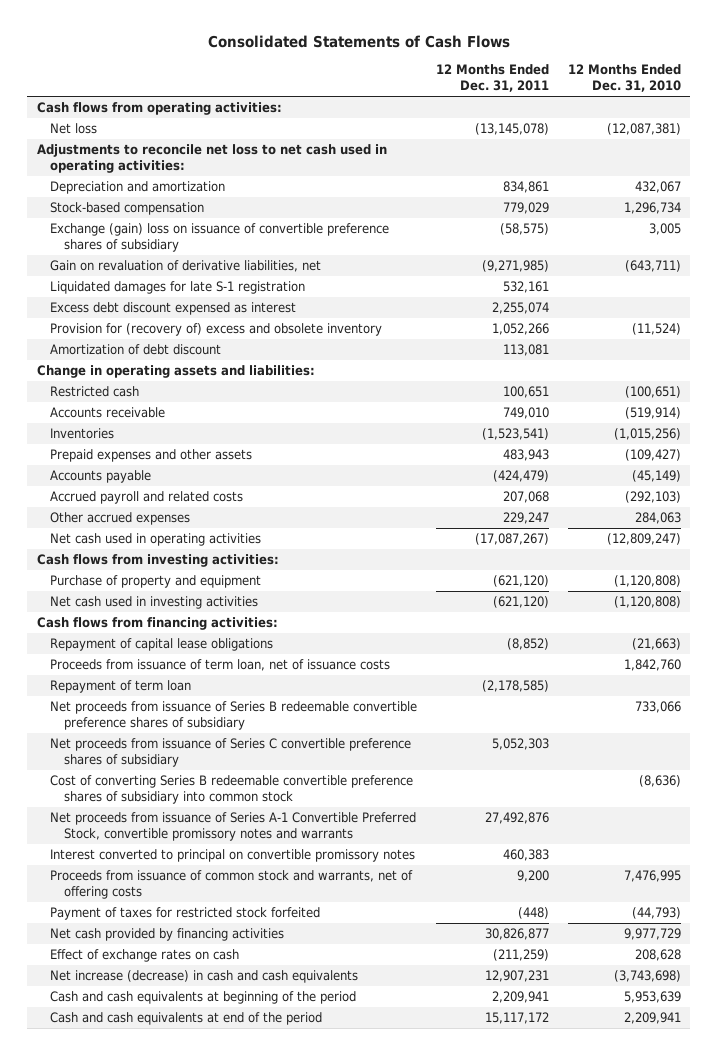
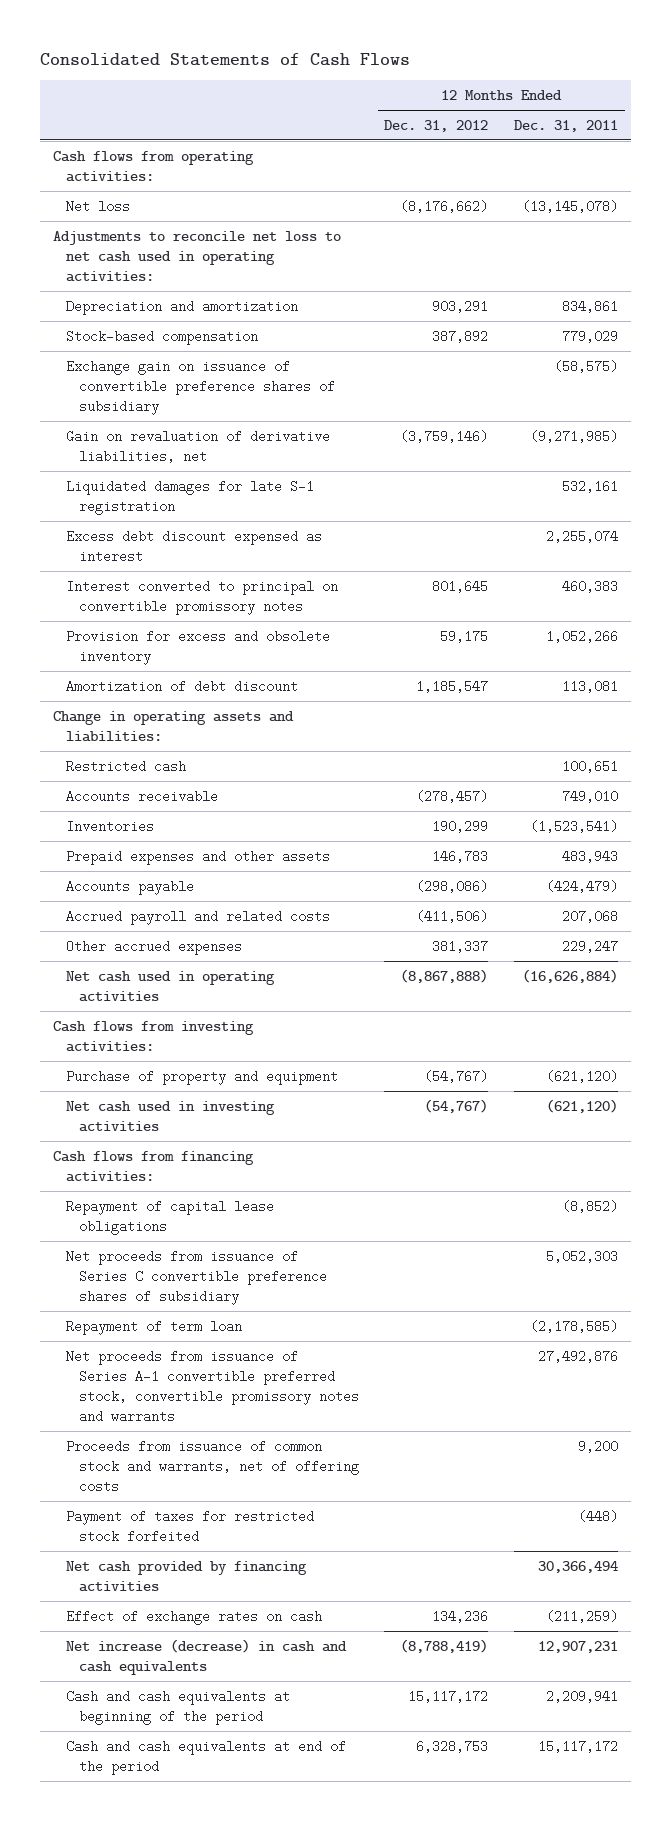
- | 12 Months Ended Dec. 31, 2011 | 12 Months Ended Dec. 31, 2010
+ | 12 Months Ended Dec. 31, 2012 | 12 Months Ended Dec. 31, 2011
- Exchange (gain) loss on issuance of convertible preference shares of subsidiary | (58,575) | 3,005
+ Exchange gain on issuance of convertible preference shares of subsidiary | | (58,575)
- Provision for (recovery of) excess and obsolete inventory | 1,052,266 | (11,524)
moved up: Interest converted to principal on convertible promissory notes | 801,645 | 460,383
+ Provision for excess and obsolete inventory | 59,175 | 1,052,266
- Net cash used in operating activities | (17,087,267) | (12,809,247)
+ Net cash used in operating activities | (8,867,888) | (16,626,884)
- Proceeds from issuance of term loan, net of issuance costs | | 1,842,760
- Net proceeds from issuance of Series B redeemable convertible preference shares of subsidiary | | 733,066
- Cost of converting Series B redeemable convertible preference shares of subsidiary into common stock | | (8,636)
- Net proceeds from issuance of Series A-1 Convertible Preferred Stock, convertible promissory notes and warrants | 27,492,876 |
moved down: Repayment of term loan | | (2,178,585)
+ Net proceeds from issuance of Series A-1 convertible preferred stock, convertible promissory notes and warrants | | 27,492,876
- Net cash provided by financing activities | 30,826,877 | 9,977,729
+ Net cash provided by financing activities | | 30,366,494

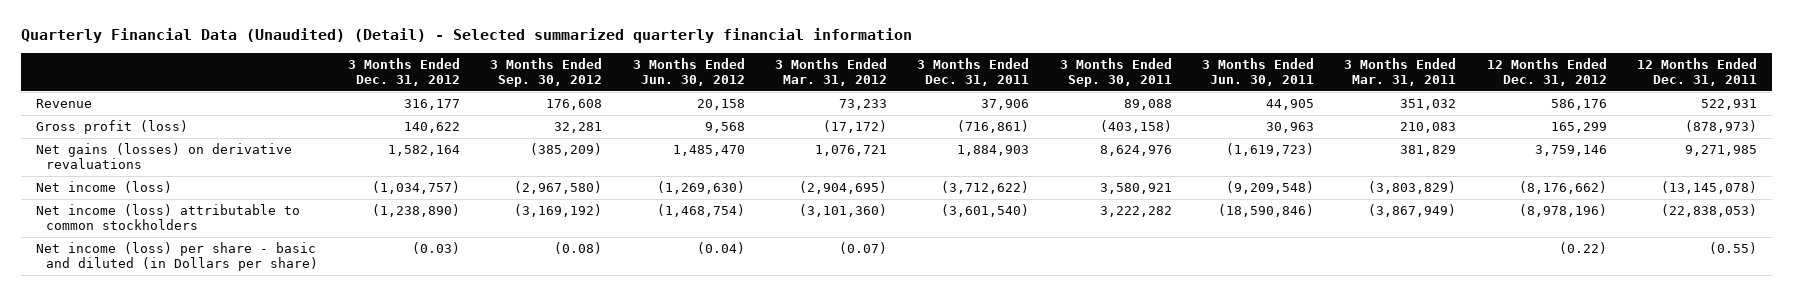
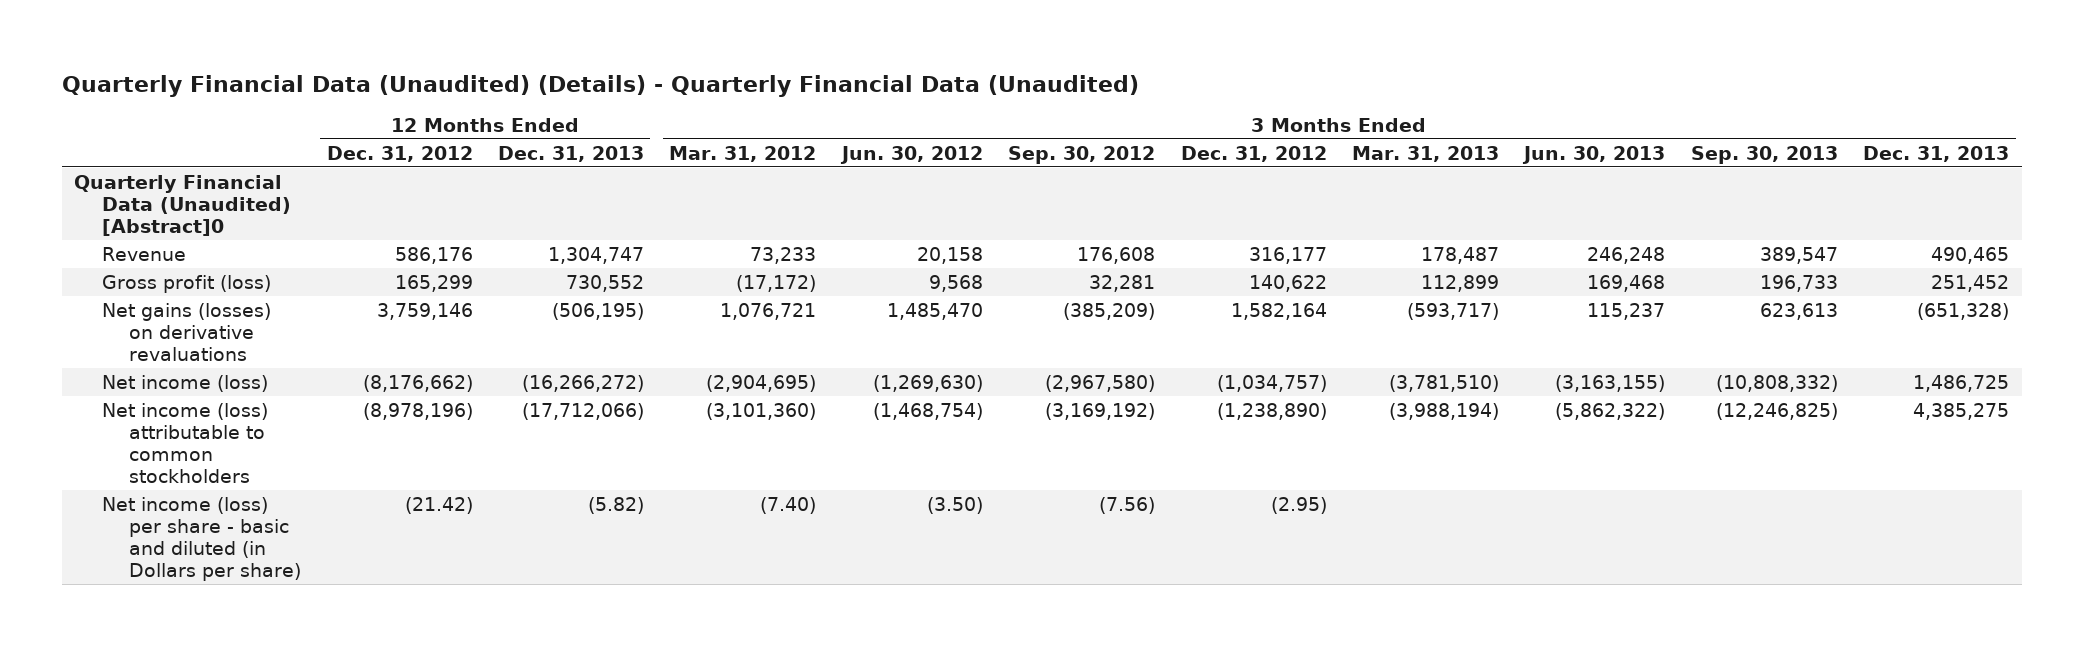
- Quarterly Financial Data (Unaudited) (Detail) - Selected summarized quarterly financial information
+ Quarterly Financial Data (Unaudited) (Details) - Quarterly Financial Data (Unaudited)
- | 3 Months Ended Dec. 31, 2012 | 3 Months Ended Sep. 30, 2012 | 3 Months Ended Jun. 30, 2012 | 3 Months Ended Mar. 31, 2012 | 3 Months Ended Dec. 31, 2011 | 3 Months Ended Sep. 30, 2011 | 3 Months Ended Jun. 30, 2011 | 3 Months Ended Mar. 31, 2011 | 12 Months Ended Dec. 31, 2012 | 12 Months Ended Dec. 31, 2011
+ | 12 Months Ended Dec. 31, 2012 | 12 Months Ended Dec. 31, 2013 | 3 Months Ended Mar. 31, 2012 | 3 Months Ended Jun. 30, 2012 | 3 Months Ended Sep. 30, 2012 | 3 Months Ended Dec. 31, 2012 | 3 Months Ended Mar. 31, 2013 | 3 Months Ended Jun. 30, 2013 | 3 Months Ended Sep. 30, 2013 | 3 Months Ended Dec. 31, 2013
+ Quarterly Financial Data (Unaudited) [Abstract]0
- Net income (loss) per share - basic and diluted (in Dollars per share) | (0.03) | (0.08) | (0.04) | (0.07) | | | | | (0.22) | (0.55)
+ Net income (loss) per share - basic and diluted (in Dollars per share) | (21.42) | (5.82) | (7.40) | (3.50) | (7.56) | (2.95) | | | |

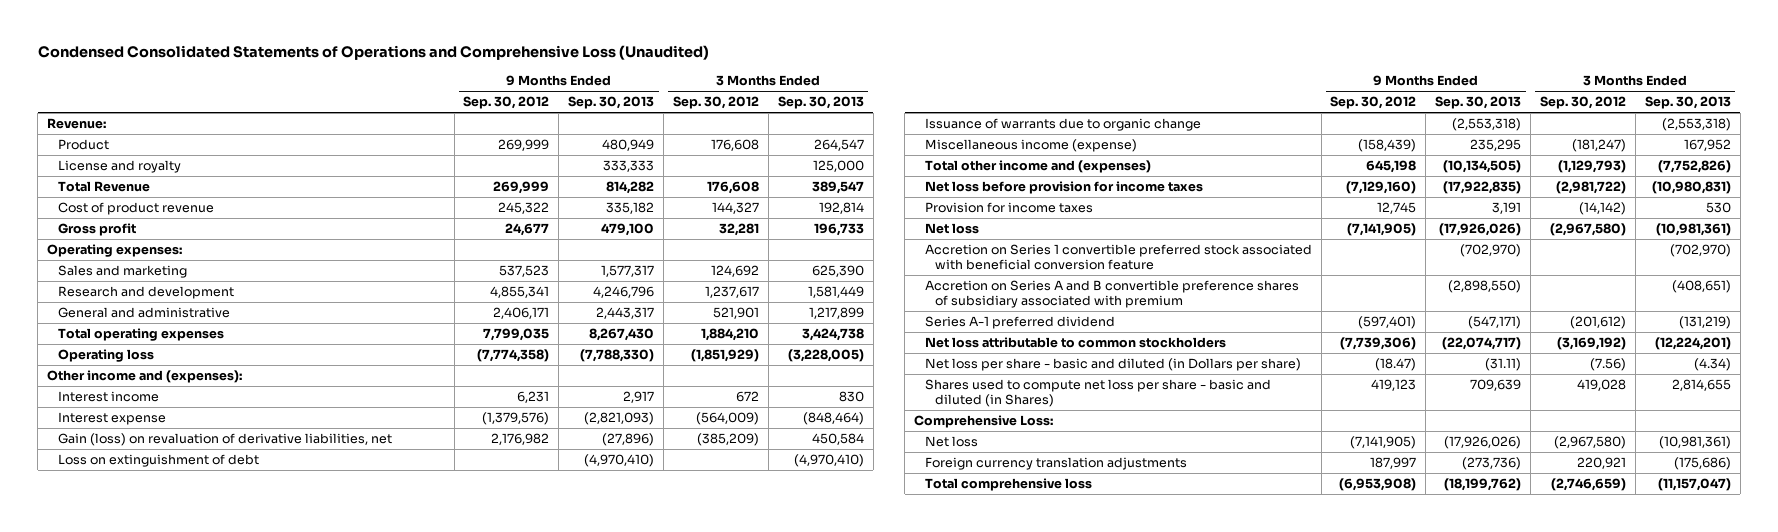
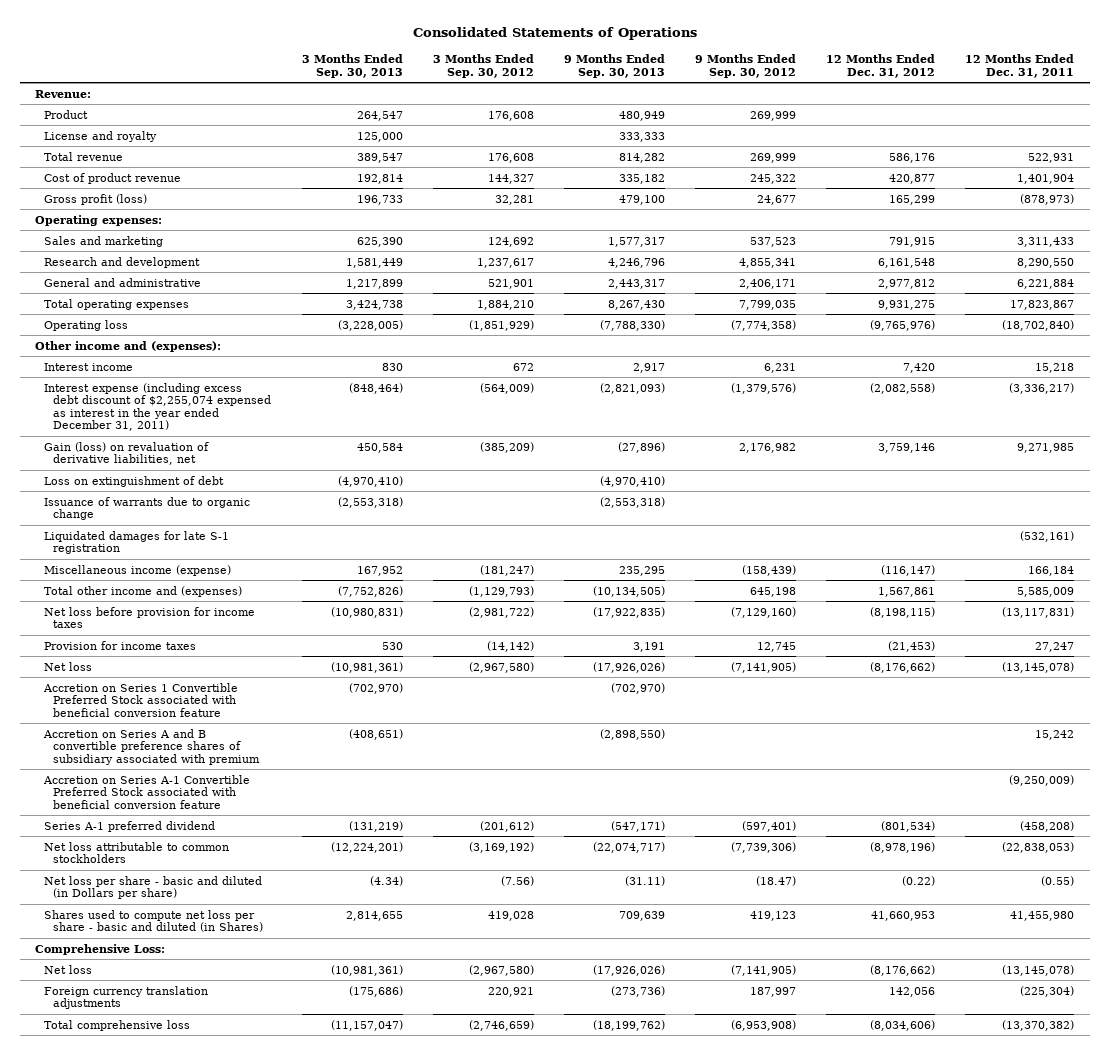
- Condensed Consolidated Statements of Operations and Comprehensive Loss (Unaudited)
+ Consolidated Statements of Operations
- | 9 Months Ended Sep. 30, 2012 | 9 Months Ended Sep. 30, 2013 | 3 Months Ended Sep. 30, 2012 | 3 Months Ended Sep. 30, 2013
+ | 3 Months Ended Sep. 30, 2013 | 3 Months Ended Sep. 30, 2012 | 9 Months Ended Sep. 30, 2013 | 9 Months Ended Sep. 30, 2012 | 12 Months Ended Dec. 31, 2012 | 12 Months Ended Dec. 31, 2011
- Total Revenue | 269,999 | 814,282 | 176,608 | 389,547
+ Total revenue | 389,547 | 176,608 | 814,282 | 269,999 | 586,176 | 522,931
- Gross profit | 24,677 | 479,100 | 32,281 | 196,733
+ Gross profit (loss) | 196,733 | 32,281 | 479,100 | 24,677 | 165,299 | (878,973)
- Interest expense | (1,379,576) | (2,821,093) | (564,009) | (848,464)
+ Interest expense (including excess debt discount of $2,255,074 expensed as interest in the year ended December 31, 2011) | (848,464) | (564,009) | (2,821,093) | (1,379,576) | (2,082,558) | (3,336,217)
+ Liquidated damages for late S-1 registration | | | | | | (532,161)
- Accretion on Series 1 convertible preferred stock associated with beneficial conversion feature | | (702,970) | | (702,970)
+ Accretion on Series 1 Convertible Preferred Stock associated with beneficial conversion feature | (702,970) | | (702,970) | | |
+ Accretion on Series A-1 Convertible Preferred Stock associated with beneficial conversion feature | | | | | | (9,250,009)

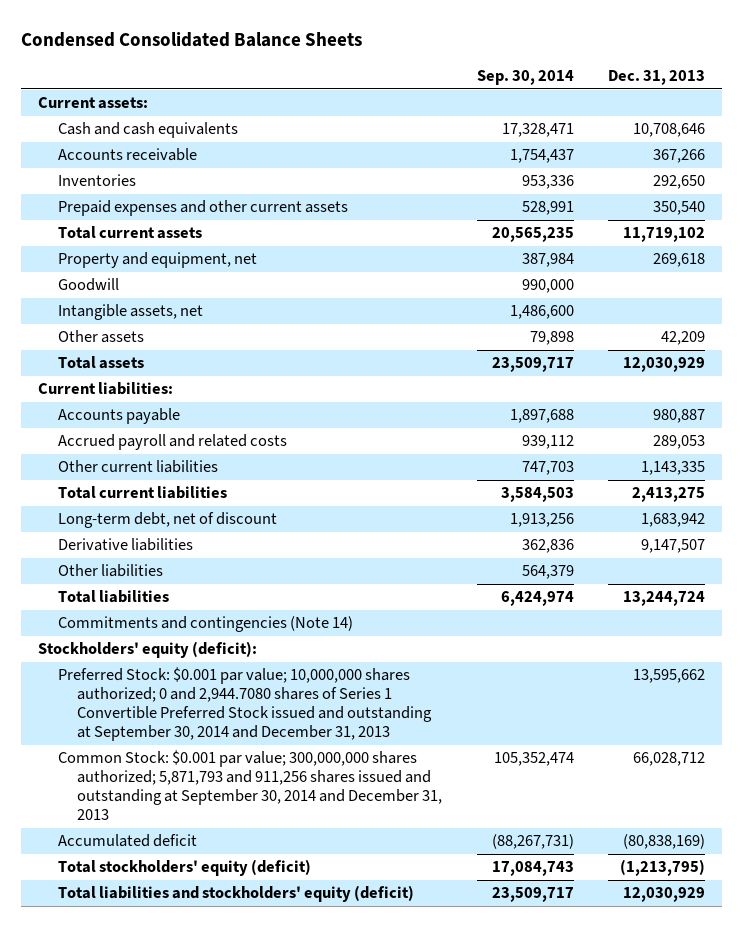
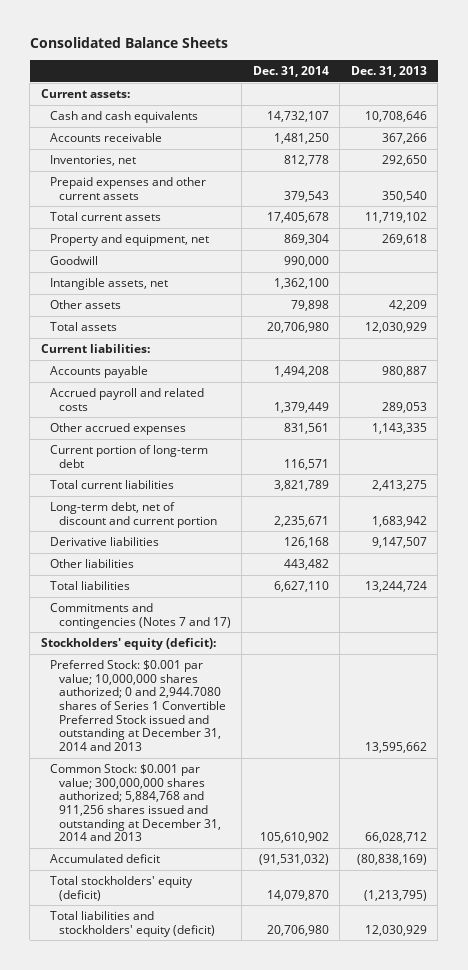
- Condensed Consolidated Balance Sheets
+ Consolidated Balance Sheets
- | Sep. 30, 2014 | Dec. 31, 2013
+ | Dec. 31, 2014 | Dec. 31, 2013
- Inventories | 953,336 | 292,650
+ Inventories, net | 812,778 | 292,650
- Other current liabilities | 747,703 | 1,143,335
+ Other accrued expenses | 831,561 | 1,143,335
+ Current portion of long-term debt | 116,571 |
- Long-term debt, net of discount | 1,913,256 | 1,683,942
+ Long-term debt, net of discount and current portion | 2,235,671 | 1,683,942
- Commitments and contingencies (Note 14)
+ Commitments and contingencies (Notes 7 and 17)
- Preferred Stock: $0.001 par value; 10,000,000 shares authorized; 0 and 2,944.7080 shares of Series 1 Convertible Preferred Stock issued and outstanding at September 30, 2014 and December 31, 2013 | | 13,595,662
- Common Stock: $0.001 par value; 300,000,000 shares authorized; 5,871,793 and 911,256 shares issued and outstanding at September 30, 2014 and December 31, 2013 | 105,352,474 | 66,028,712
+ Preferred Stock: $0.001 par value; 10,000,000 shares authorized; 0 and 2,944.7080 shares of Series 1 Convertible Preferred Stock issued and outstanding at December 31, 2014 and 2013 | | 13,595,662
+ Common Stock: $0.001 par value; 300,000,000 shares authorized; 5,884,768 and 911,256 shares issued and outstanding at December 31, 2014 and 2013 | 105,610,902 | 66,028,712

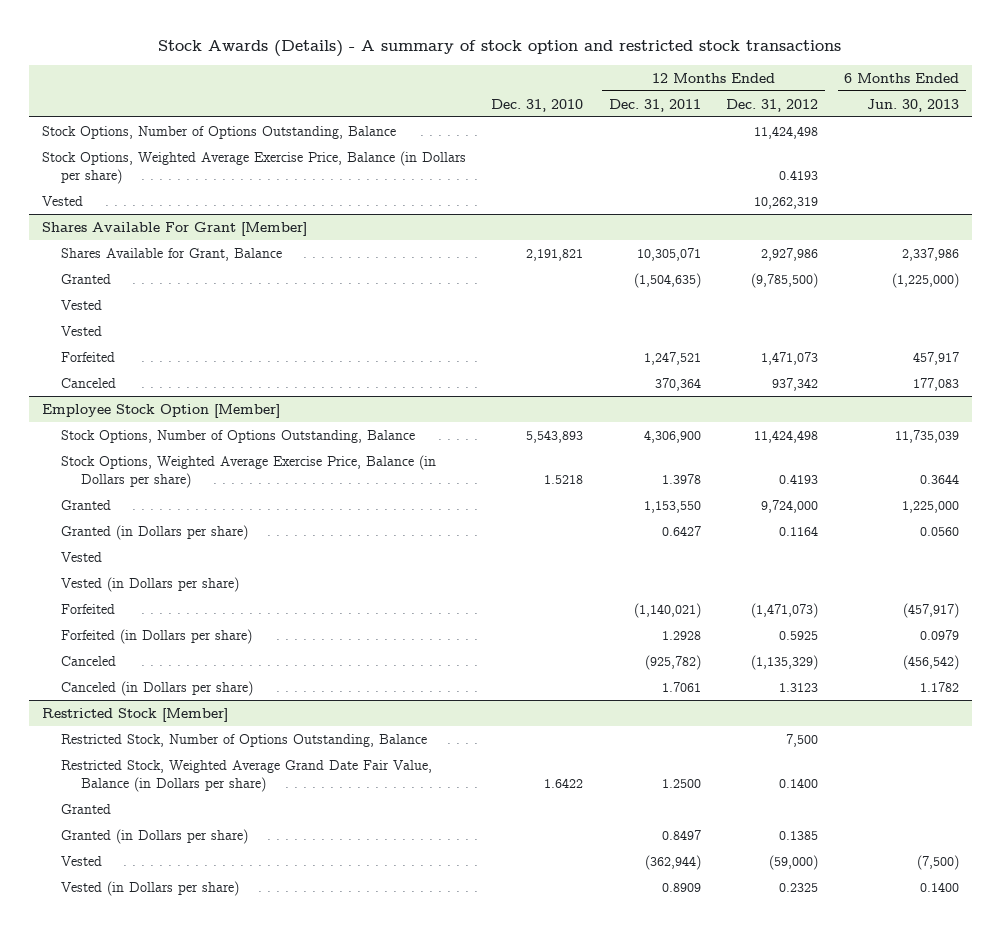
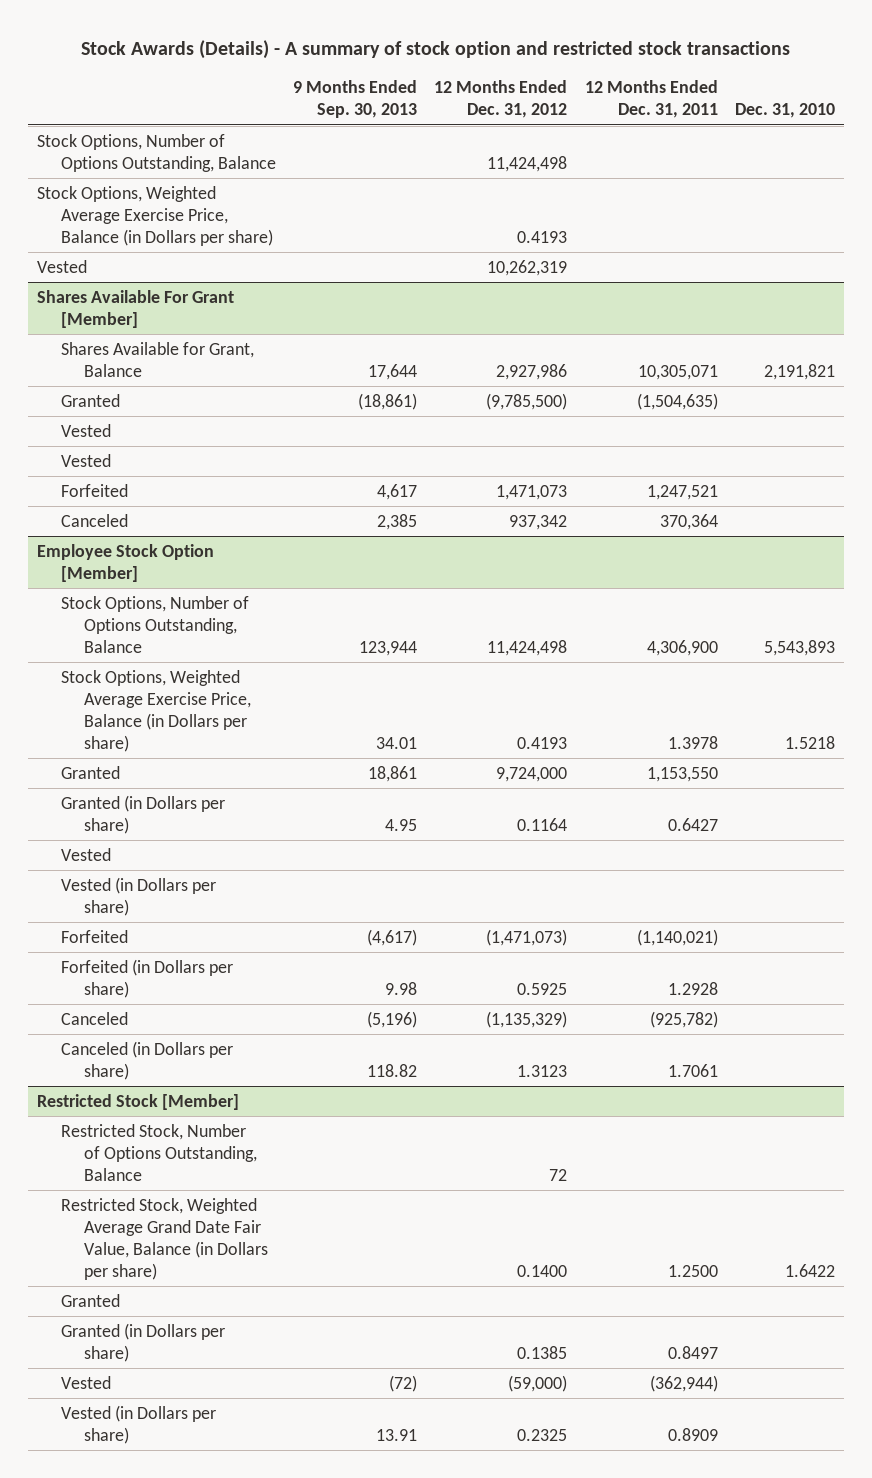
- | Dec. 31, 2010 | 12 Months Ended Dec. 31, 2011 | 12 Months Ended Dec. 31, 2012 | 6 Months Ended Jun. 30, 2013
+ | 9 Months Ended Sep. 30, 2013 | 12 Months Ended Dec. 31, 2012 | 12 Months Ended Dec. 31, 2011 | Dec. 31, 2010
@ Restricted Stock [Member]
- Restricted Stock, Number of Options Outstanding, Balance | | | 7,500 |
+ Restricted Stock, Number of Options Outstanding, Balance | | 72 | |

